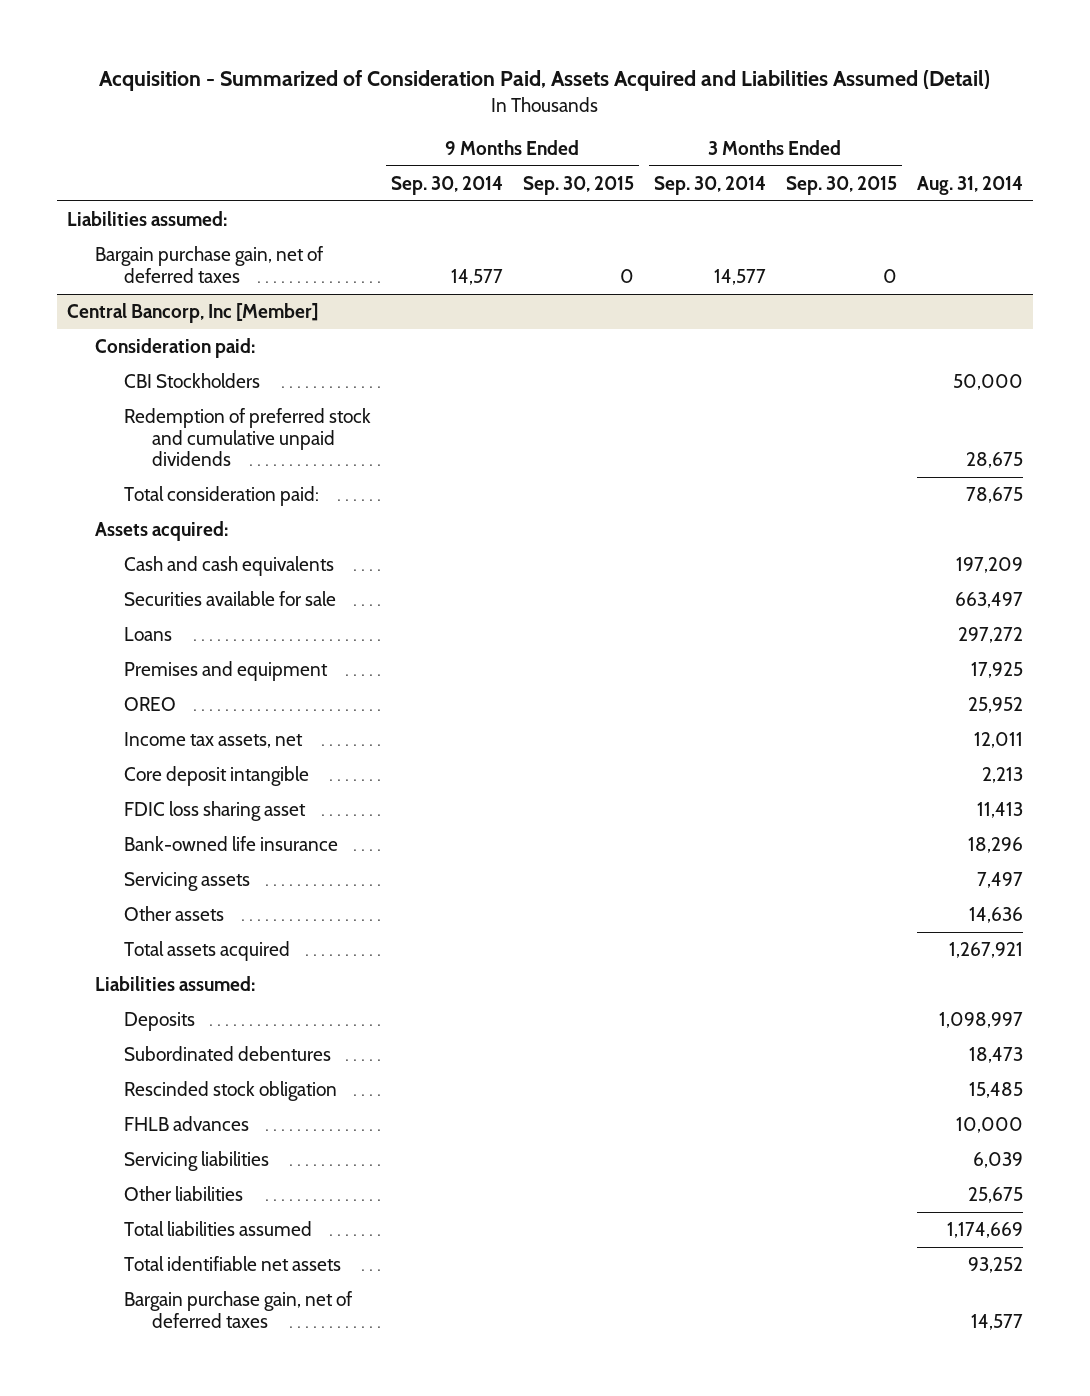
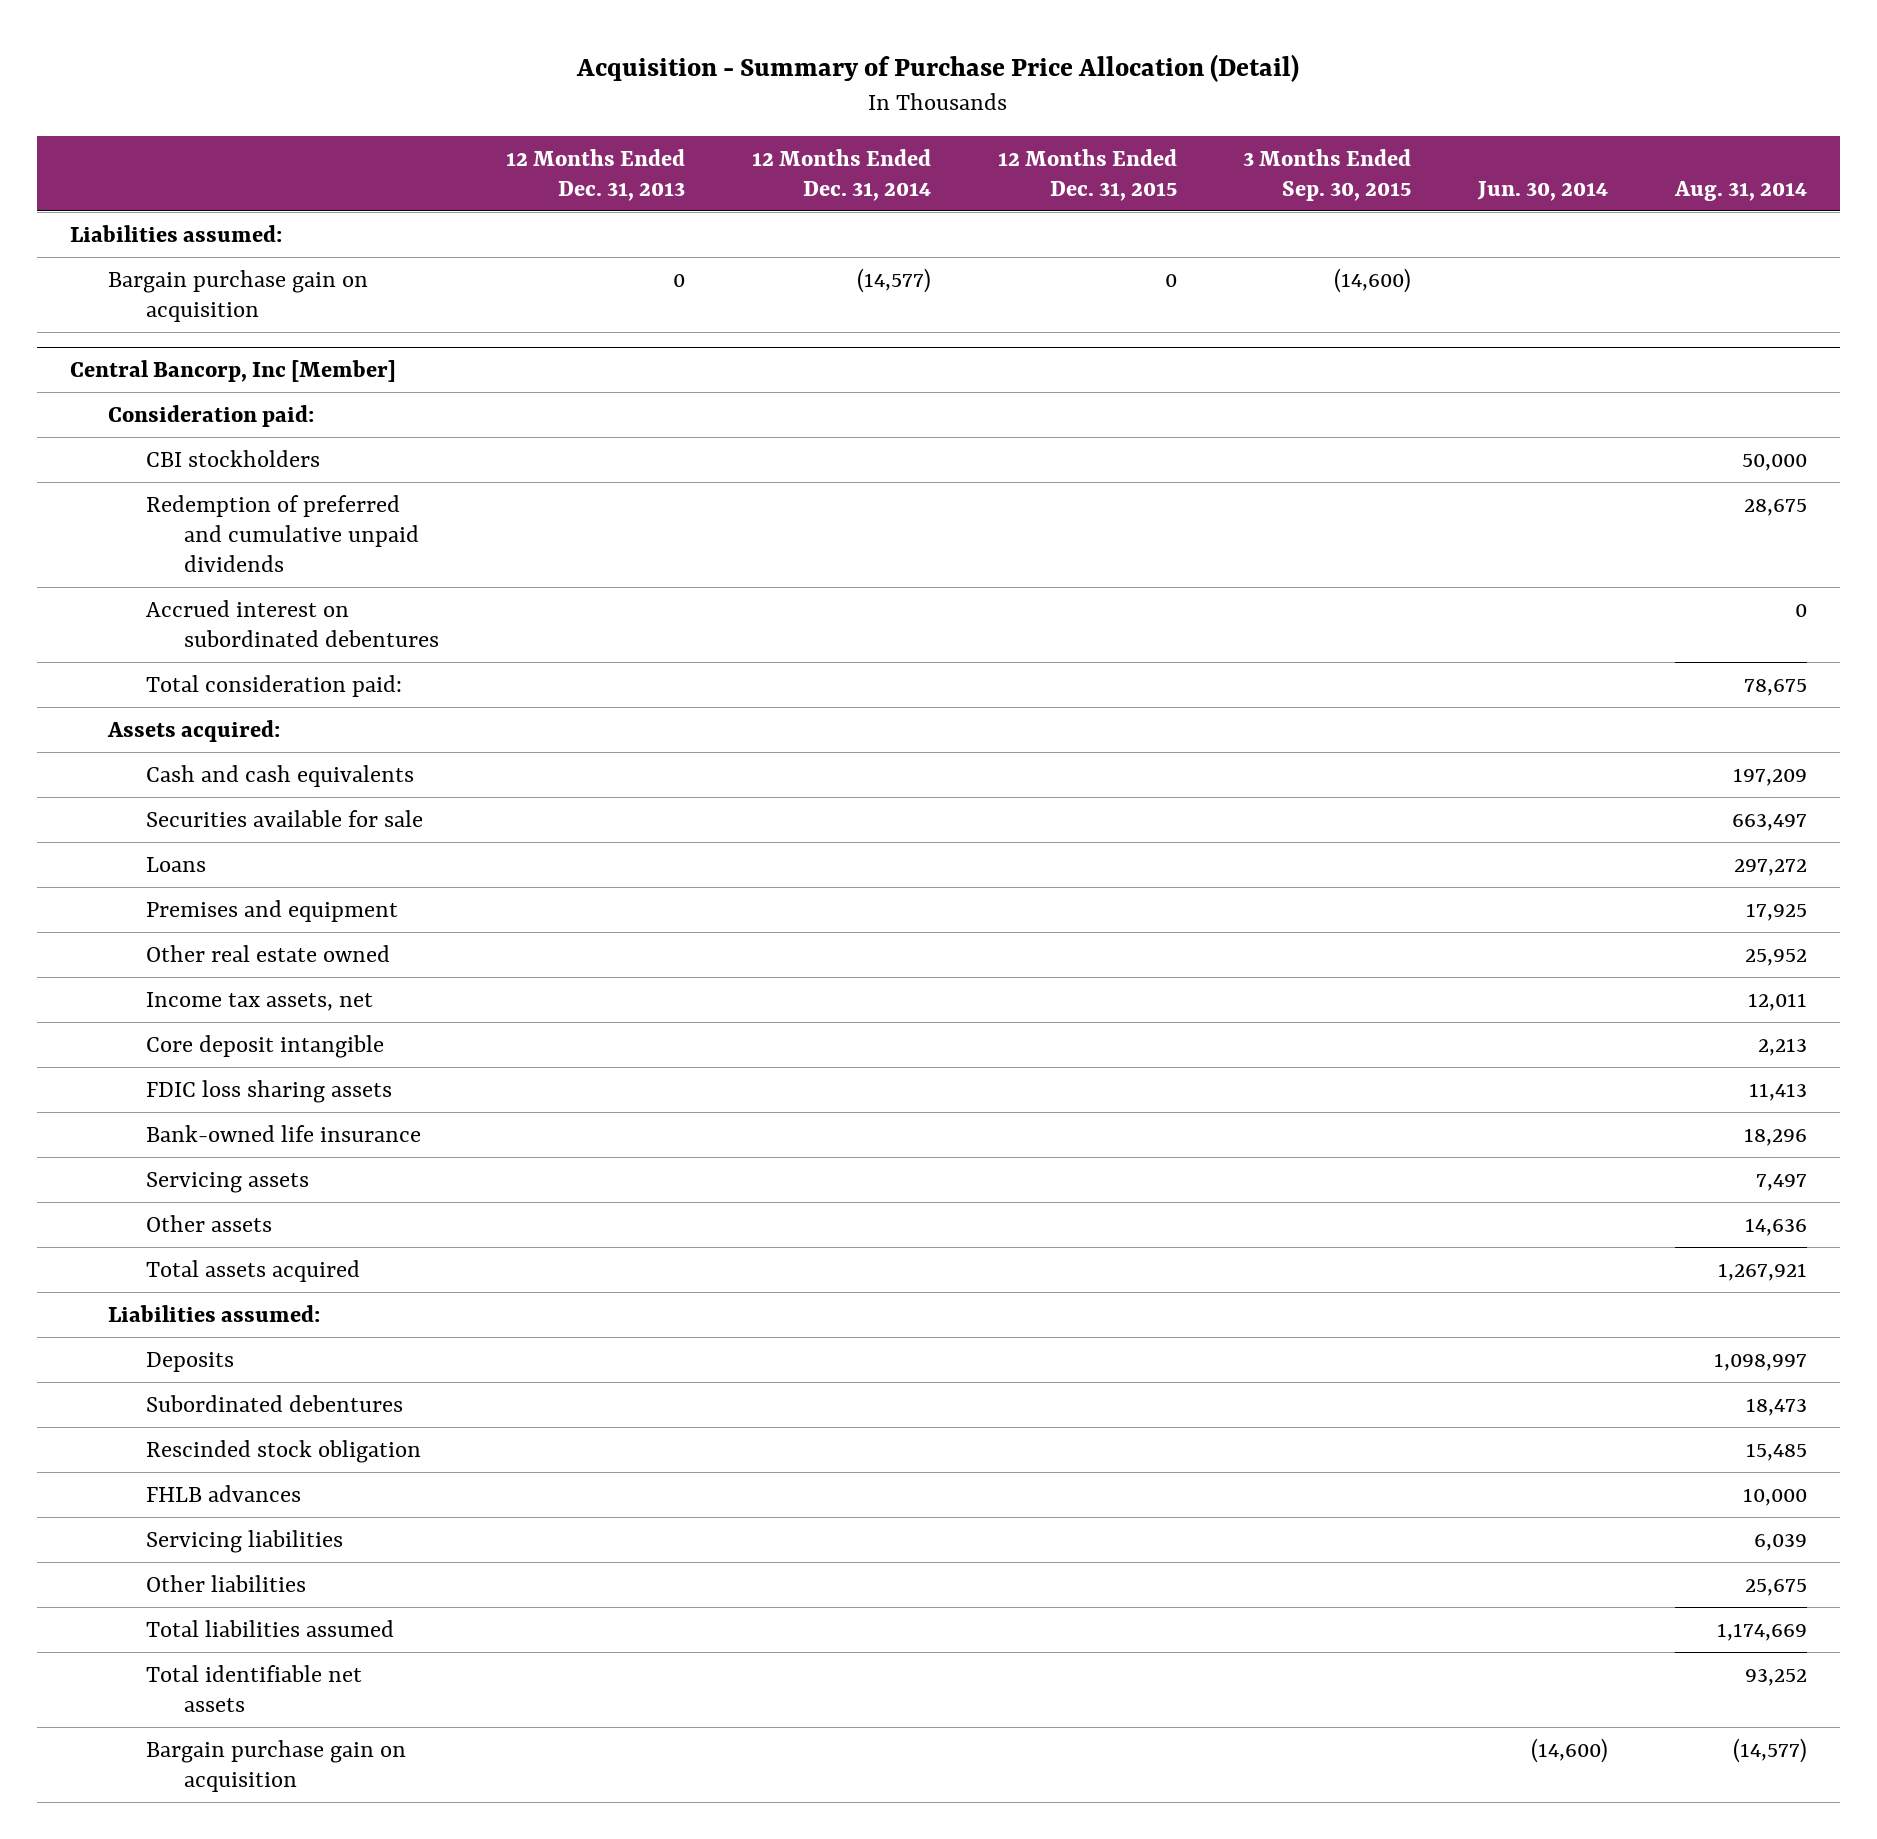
- Acquisition - Summarized of Consideration Paid, Assets Acquired and Liabilities Assumed (Detail)
+ Acquisition - Summary of Purchase Price Allocation (Detail)
- | 9 Months Ended Sep. 30, 2014 | 9 Months Ended Sep. 30, 2015 | 3 Months Ended Sep. 30, 2014 | 3 Months Ended Sep. 30, 2015 | Aug. 31, 2014
+ | 12 Months Ended Dec. 31, 2013 | 12 Months Ended Dec. 31, 2014 | 12 Months Ended Dec. 31, 2015 | 3 Months Ended Sep. 30, 2015 | Jun. 30, 2014 | Aug. 31, 2014
- Bargain purchase gain, net of deferred taxes | 14,577 | 0 | 14,577 | 0 |
+ Bargain purchase gain on acquisition | 0 | (14,577) | 0 | (14,600) | |
@ Central Bancorp, Inc [Member]
- CBI Stockholders | | | | | 50,000
- Redemption of preferred stock and cumulative unpaid dividends | | | | | 28,675
+ CBI stockholders | | | | | | 50,000
+ Redemption of preferred and cumulative unpaid dividends | | | | | | 28,675
+ Accrued interest on subordinated debentures | | | | | | 0
- OREO | | | | | 25,952
+ Other real estate owned | | | | | | 25,952
- FDIC loss sharing asset | | | | | 11,413
+ FDIC loss sharing assets | | | | | | 11,413
- Bargain purchase gain, net of deferred taxes | | | | | 14,577
+ Bargain purchase gain on acquisition | | | | | (14,600) | (14,577)

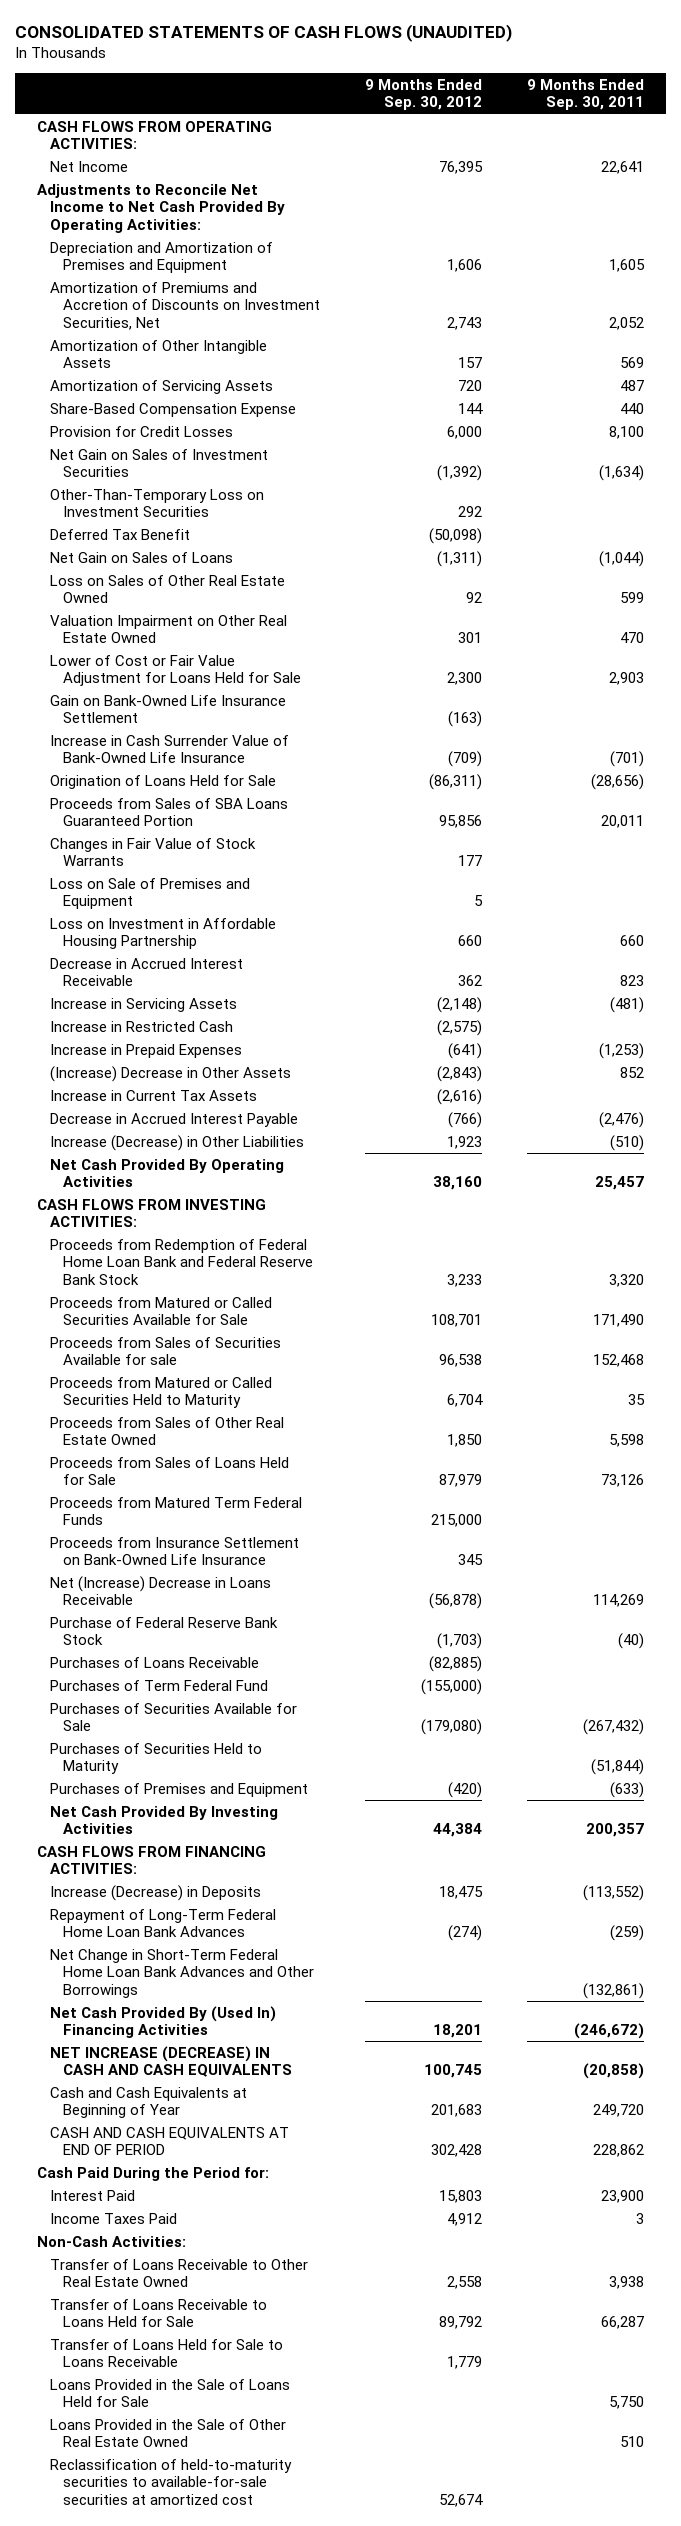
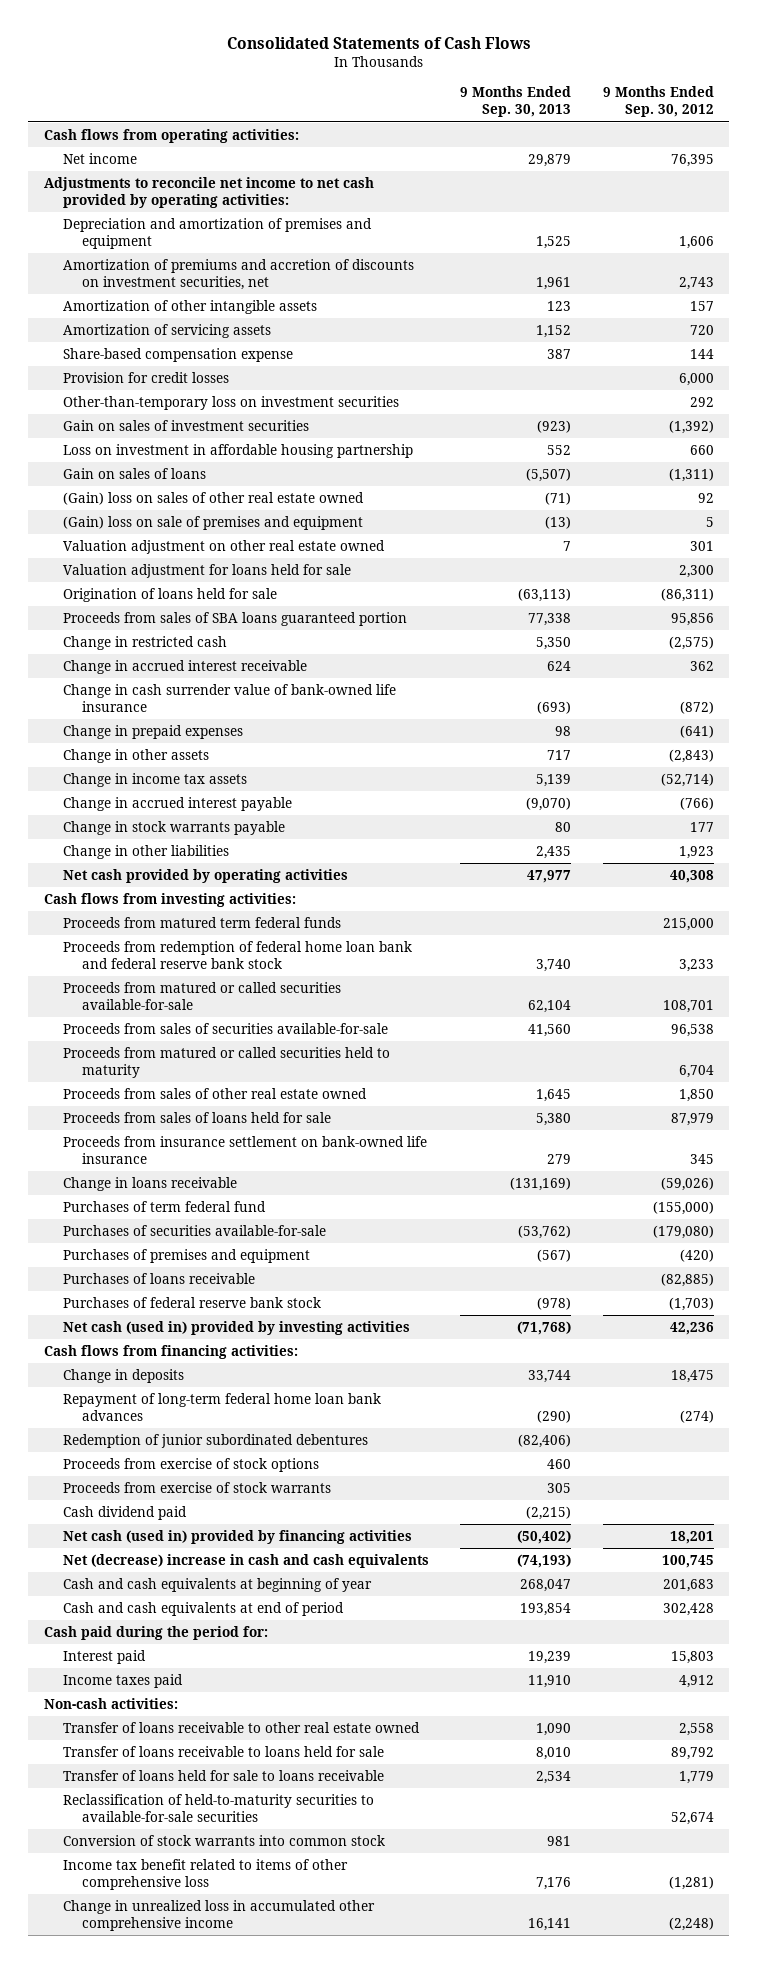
- CONSOLIDATED STATEMENTS OF CASH FLOWS (UNAUDITED)
+ Consolidated Statements of Cash Flows
- | 9 Months Ended Sep. 30, 2012 | 9 Months Ended Sep. 30, 2011
+ | 9 Months Ended Sep. 30, 2013 | 9 Months Ended Sep. 30, 2012
- CASH FLOWS FROM OPERATING ACTIVITIES:
- Net Income | 76,395 | 22,641
- Adjustments to Reconcile Net Income to Net Cash Provided By Operating Activities:
- Depreciation and Amortization of Premises and Equipment | 1,606 | 1,605
- Amortization of Premiums and Accretion of Discounts on Investment Securities, Net | 2,743 | 2,052
- Amortization of Other Intangible Assets | 157 | 569
- Amortization of Servicing Assets | 720 | 487
- Share-Based Compensation Expense | 144 | 440
- Provision for Credit Losses | 6,000 | 8,100
- Net Gain on Sales of Investment Securities | (1,392) | (1,634)
- Other-Than-Temporary Loss on Investment Securities | 292 |
- Deferred Tax Benefit | (50,098) |
- Net Gain on Sales of Loans | (1,311) | (1,044)
- Loss on Sales of Other Real Estate Owned | 92 | 599
- Valuation Impairment on Other Real Estate Owned | 301 | 470
- Lower of Cost or Fair Value Adjustment for Loans Held for Sale | 2,300 | 2,903
- Gain on Bank-Owned Life Insurance Settlement | (163) |
- Increase in Cash Surrender Value of Bank-Owned Life Insurance | (709) | (701)
- Origination of Loans Held for Sale | (86,311) | (28,656)
- Proceeds from Sales of SBA Loans Guaranteed Portion | 95,856 | 20,011
- Changes in Fair Value of Stock Warrants | 177 |
- Loss on Sale of Premises and Equipment | 5 |
- Loss on Investment in Affordable Housing Partnership | 660 | 660
- Decrease in Accrued Interest Receivable | 362 | 823
- Increase in Servicing Assets | (2,148) | (481)
- Increase in Restricted Cash | (2,575) |
- Increase in Prepaid Expenses | (641) | (1,253)
- (Increase) Decrease in Other Assets | (2,843) | 852
- Increase in Current Tax Assets | (2,616) |
- Decrease in Accrued Interest Payable | (766) | (2,476)
- Increase (Decrease) in Other Liabilities | 1,923 | (510)
- Net Cash Provided By Operating Activities | 38,160 | 25,457
- CASH FLOWS FROM INVESTING ACTIVITIES:
- Proceeds from Redemption of Federal Home Loan Bank and Federal Reserve Bank Stock | 3,233 | 3,320
- Proceeds from Matured or Called Securities Available for Sale | 108,701 | 171,490
- Proceeds from Sales of Securities Available for sale | 96,538 | 152,468
- Proceeds from Matured or Called Securities Held to Maturity | 6,704 | 35
- Proceeds from Sales of Other Real Estate Owned | 1,850 | 5,598
- Proceeds from Sales of Loans Held for Sale | 87,979 | 73,126
- Proceeds from Matured Term Federal Funds | 215,000 |
- Proceeds from Insurance Settlement on Bank-Owned Life Insurance | 345 |
- Net (Increase) Decrease in Loans Receivable | (56,878) | 114,269
- Purchase of Federal Reserve Bank Stock | (1,703) | (40)
- Purchases of Loans Receivable | (82,885) |
- Purchases of Term Federal Fund | (155,000) |
- Purchases of Securities Available for Sale | (179,080) | (267,432)
- Purchases of Securities Held to Maturity | | (51,844)
- Purchases of Premises and Equipment | (420) | (633)
- Net Cash Provided By Investing Activities | 44,384 | 200,357
- CASH FLOWS FROM FINANCING ACTIVITIES:
- Increase (Decrease) in Deposits | 18,475 | (113,552)
- Repayment of Long-Term Federal Home Loan Bank Advances | (274) | (259)
- Net Change in Short-Term Federal Home Loan Bank Advances and Other Borrowings | | (132,861)
- Net Cash Provided By (Used In) Financing Activities | 18,201 | (246,672)
- NET INCREASE (DECREASE) IN CASH AND CASH EQUIVALENTS | 100,745 | (20,858)
- Cash and Cash Equivalents at Beginning of Year | 201,683 | 249,720
- CASH AND CASH EQUIVALENTS AT END OF PERIOD | 302,428 | 228,862
- Cash Paid During the Period for:
- Interest Paid | 15,803 | 23,900
- Income Taxes Paid | 4,912 | 3
- Non-Cash Activities:
- Transfer of Loans Receivable to Other Real Estate Owned | 2,558 | 3,938
- Transfer of Loans Receivable to Loans Held for Sale | 89,792 | 66,287
- Transfer of Loans Held for Sale to Loans Receivable | 1,779 |
- Loans Provided in the Sale of Loans Held for Sale | | 5,750
- Loans Provided in the Sale of Other Real Estate Owned | | 510
- Reclassification of held-to-maturity securities to available-for-sale securities at amortized cost | 52,674 |
+ Cash flows from operating activities:
+ Net income | 29,879 | 76,395
+ Adjustments to reconcile net income to net cash provided by operating activities:
+ Depreciation and amortization of premises and equipment | 1,525 | 1,606
+ Amortization of premiums and accretion of discounts on investment securities, net | 1,961 | 2,743
+ Amortization of other intangible assets | 123 | 157
+ Amortization of servicing assets | 1,152 | 720
+ Share-based compensation expense | 387 | 144
+ Provision for credit losses | | 6,000
+ Other-than-temporary loss on investment securities | | 292
+ Gain on sales of investment securities | (923) | (1,392)
+ Loss on investment in affordable housing partnership | 552 | 660
+ Gain on sales of loans | (5,507) | (1,311)
+ (Gain) loss on sales of other real estate owned | (71) | 92
+ (Gain) loss on sale of premises and equipment | (13) | 5
+ Valuation adjustment on other real estate owned | 7 | 301
+ Valuation adjustment for loans held for sale | | 2,300
+ Origination of loans held for sale | (63,113) | (86,311)
+ Proceeds from sales of SBA loans guaranteed portion | 77,338 | 95,856
+ Change in restricted cash | 5,350 | (2,575)
+ Change in accrued interest receivable | 624 | 362
+ Change in cash surrender value of bank-owned life insurance | (693) | (872)
+ Change in prepaid expenses | 98 | (641)
+ Change in other assets | 717 | (2,843)
+ Change in income tax assets | 5,139 | (52,714)
+ Change in accrued interest payable | (9,070) | (766)
+ Change in stock warrants payable | 80 | 177
+ Change in other liabilities | 2,435 | 1,923
+ Net cash provided by operating activities | 47,977 | 40,308
+ Cash flows from investing activities:
+ Proceeds from matured term federal funds | | 215,000
+ Proceeds from redemption of federal home loan bank and federal reserve bank stock | 3,740 | 3,233
+ Proceeds from matured or called securities available-for-sale | 62,104 | 108,701
+ Proceeds from sales of securities available-for-sale | 41,560 | 96,538
+ Proceeds from matured or called securities held to maturity | | 6,704
+ Proceeds from sales of other real estate owned | 1,645 | 1,850
+ Proceeds from sales of loans held for sale | 5,380 | 87,979
+ Proceeds from insurance settlement on bank-owned life insurance | 279 | 345
+ Change in loans receivable | (131,169) | (59,026)
+ Purchases of term federal fund | | (155,000)
+ Purchases of securities available-for-sale | (53,762) | (179,080)
+ Purchases of premises and equipment | (567) | (420)
+ Purchases of loans receivable | | (82,885)
+ Purchases of federal reserve bank stock | (978) | (1,703)
+ Net cash (used in) provided by investing activities | (71,768) | 42,236
+ Cash flows from financing activities:
+ Change in deposits | 33,744 | 18,475
+ Repayment of long-term federal home loan bank advances | (290) | (274)
+ Redemption of junior subordinated debentures | (82,406) |
+ Proceeds from exercise of stock options | 460 |
+ Proceeds from exercise of stock warrants | 305 |
+ Cash dividend paid | (2,215) |
+ Net cash (used in) provided by financing activities | (50,402) | 18,201
+ Net (decrease) increase in cash and cash equivalents | (74,193) | 100,745
+ Cash and cash equivalents at beginning of year | 268,047 | 201,683
+ Cash and cash equivalents at end of period | 193,854 | 302,428
+ Cash paid during the period for:
+ Interest paid | 19,239 | 15,803
+ Income taxes paid | 11,910 | 4,912
+ Non-cash activities:
+ Transfer of loans receivable to other real estate owned | 1,090 | 2,558
+ Transfer of loans receivable to loans held for sale | 8,010 | 89,792
+ Transfer of loans held for sale to loans receivable | 2,534 | 1,779
+ Reclassification of held-to-maturity securities to available-for-sale securities | | 52,674
+ Conversion of stock warrants into common stock | 981 |
+ Income tax benefit related to items of other comprehensive loss | 7,176 | (1,281)
+ Change in unrealized loss in accumulated other comprehensive income | 16,141 | (2,248)

